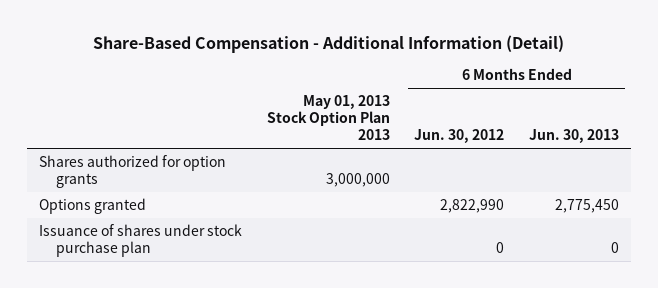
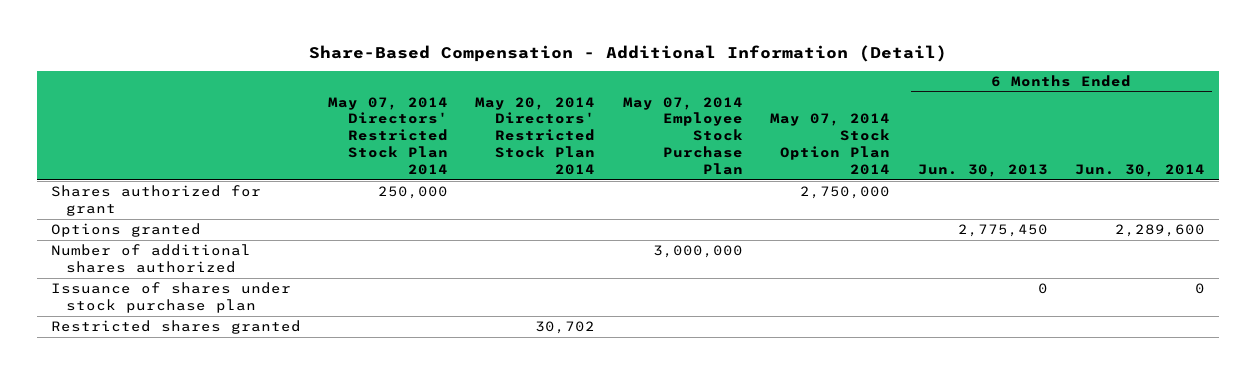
- | May 01, 2013 Stock Option Plan 2013 | 6 Months Ended Jun. 30, 2012 | 6 Months Ended Jun. 30, 2013
+ | May 07, 2014 Directors' Restricted Stock Plan 2014 | May 20, 2014 Directors' Restricted Stock Plan 2014 | May 07, 2014 Employee Stock Purchase Plan | May 07, 2014 Stock Option Plan 2014 | 6 Months Ended Jun. 30, 2013 | 6 Months Ended Jun. 30, 2014
- Shares authorized for option grants | 3,000,000 | |
+ Shares authorized for grant | 250,000 | | | 2,750,000 | |
+ Number of additional shares authorized | | | 3,000,000 | | |
+ Restricted shares granted | | 30,702 | | | |

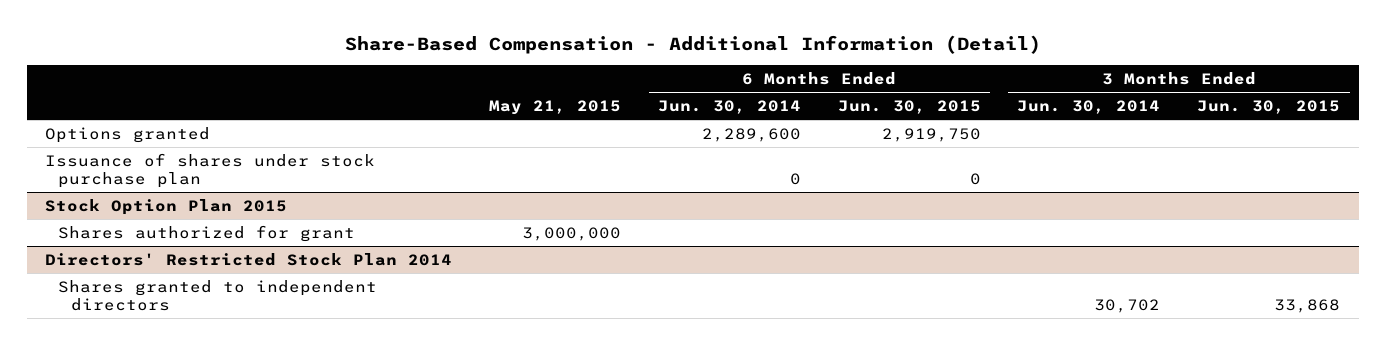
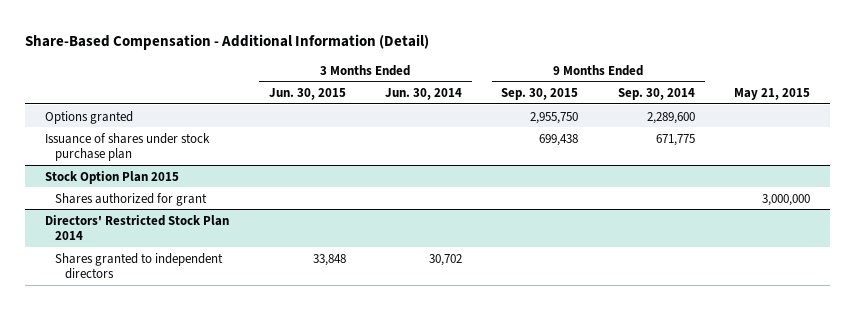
- | May 21, 2015 | 6 Months Ended Jun. 30, 2014 | 6 Months Ended Jun. 30, 2015 | 3 Months Ended Jun. 30, 2014 | 3 Months Ended Jun. 30, 2015
+ | 3 Months Ended Jun. 30, 2015 | 3 Months Ended Jun. 30, 2014 | 9 Months Ended Sep. 30, 2015 | 9 Months Ended Sep. 30, 2014 | May 21, 2015
@ Directors' Restricted Stock Plan 2014
- Shares granted to independent directors | | | | 30,702 | 33,868
+ Shares granted to independent directors | 33,848 | 30,702 | | |

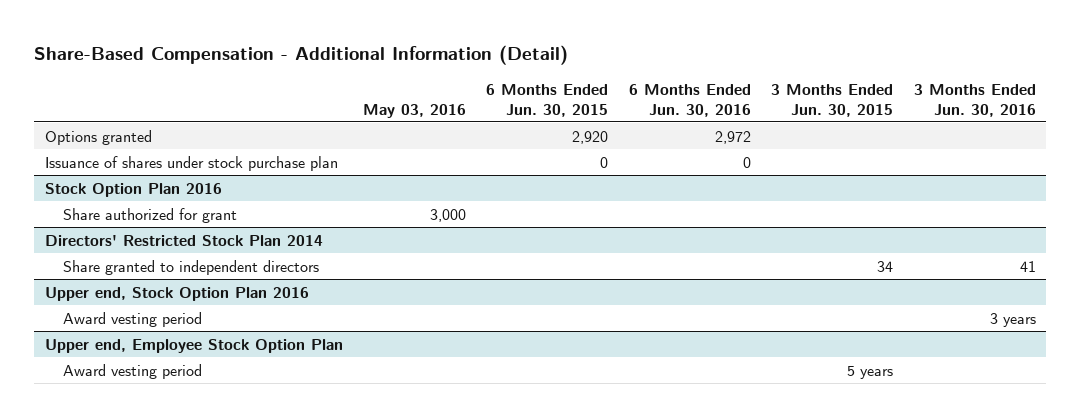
- | 3 Months Ended Jun. 30, 2015 | 3 Months Ended Jun. 30, 2014 | 9 Months Ended Sep. 30, 2015 | 9 Months Ended Sep. 30, 2014 | May 21, 2015
+ | May 03, 2016 | 6 Months Ended Jun. 30, 2015 | 6 Months Ended Jun. 30, 2016 | 3 Months Ended Jun. 30, 2015 | 3 Months Ended Jun. 30, 2016
- Stock Option Plan 2015
- Shares authorized for grant | | | | | 3,000,000
+ Stock Option Plan 2016
+ Share authorized for grant | 3,000 | | | |
@ Directors' Restricted Stock Plan 2014
- Shares granted to independent directors | 33,848 | 30,702 | | |
+ Share granted to independent directors | | | | 34 | 41
+ Upper end, Stock Option Plan 2016
+ Award vesting period | | | | | 3 years
+ Upper end, Employee Stock Option Plan
+ Award vesting period | | | | 5 years |

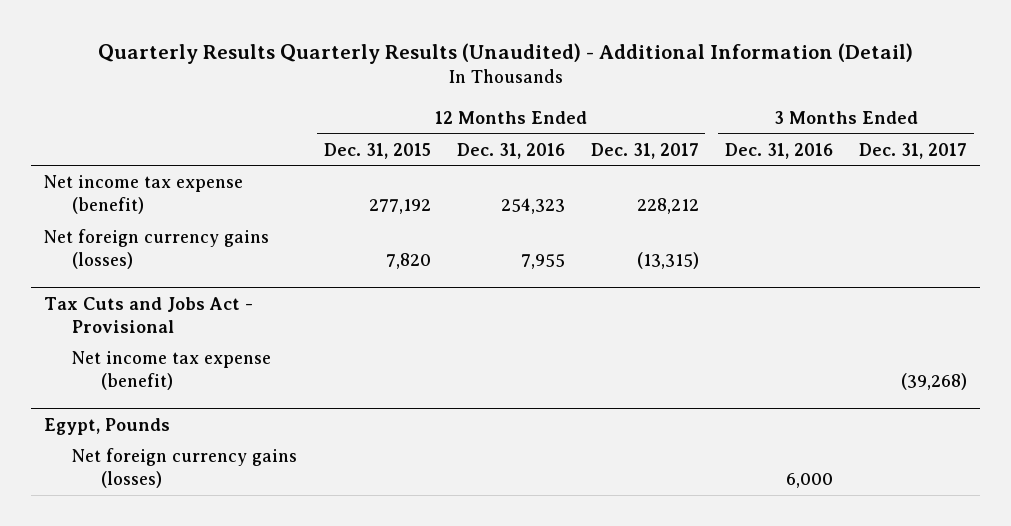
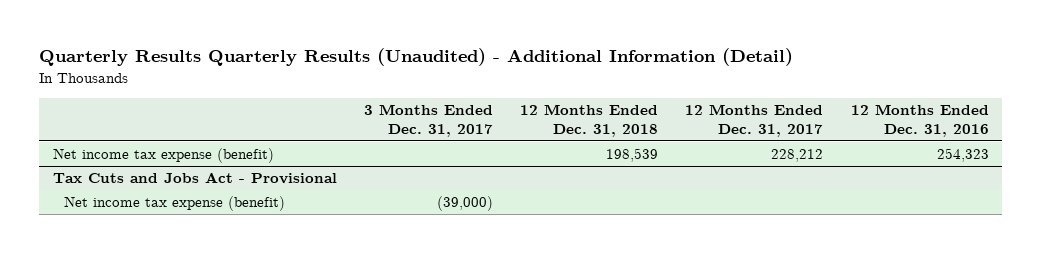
- | 12 Months Ended Dec. 31, 2015 | 12 Months Ended Dec. 31, 2016 | 12 Months Ended Dec. 31, 2017 | 3 Months Ended Dec. 31, 2016 | 3 Months Ended Dec. 31, 2017
+ | 3 Months Ended Dec. 31, 2017 | 12 Months Ended Dec. 31, 2018 | 12 Months Ended Dec. 31, 2017 | 12 Months Ended Dec. 31, 2016
- Net foreign currency gains (losses) | 7,820 | 7,955 | (13,315) | |
@ Tax Cuts and Jobs Act - Provisional
- Net income tax expense (benefit) | | | | | (39,268)
- Egypt, Pounds
- Net foreign currency gains (losses) | | | | 6,000 |
@ Tax Cuts and Jobs Act - Provisional
+ Net income tax expense (benefit) | (39,000) | | |

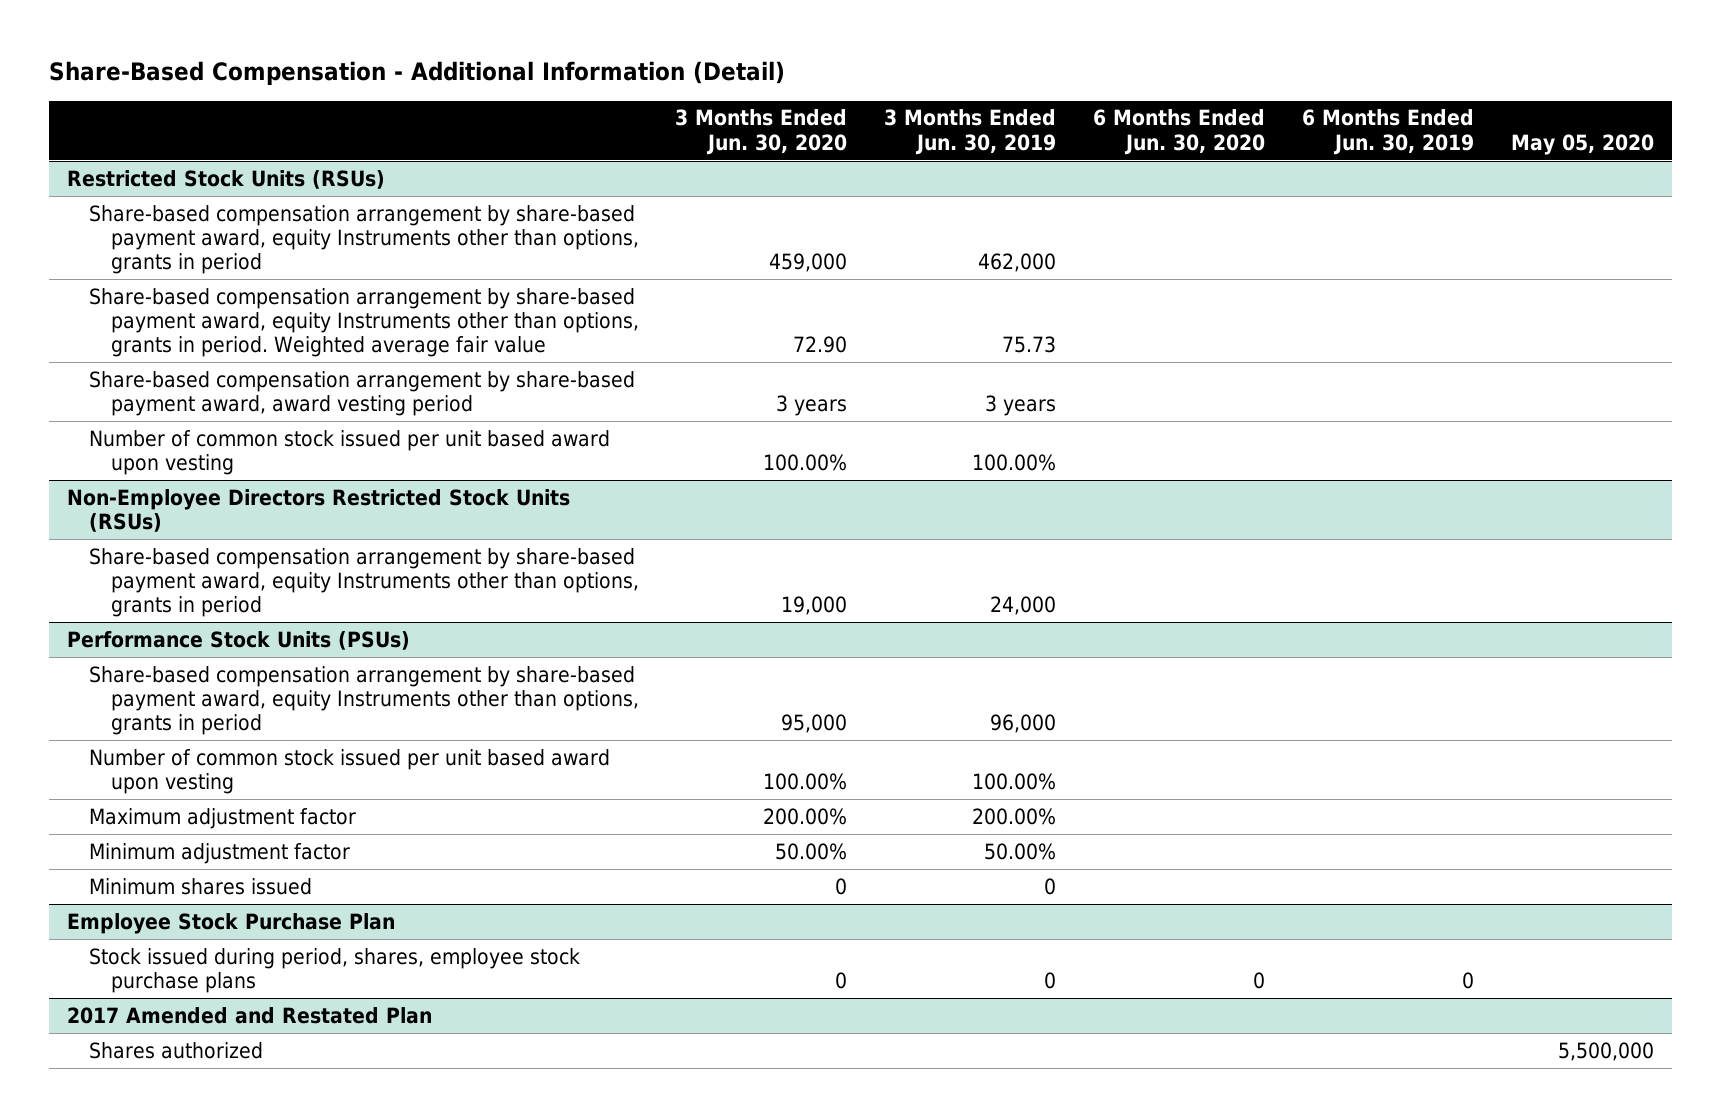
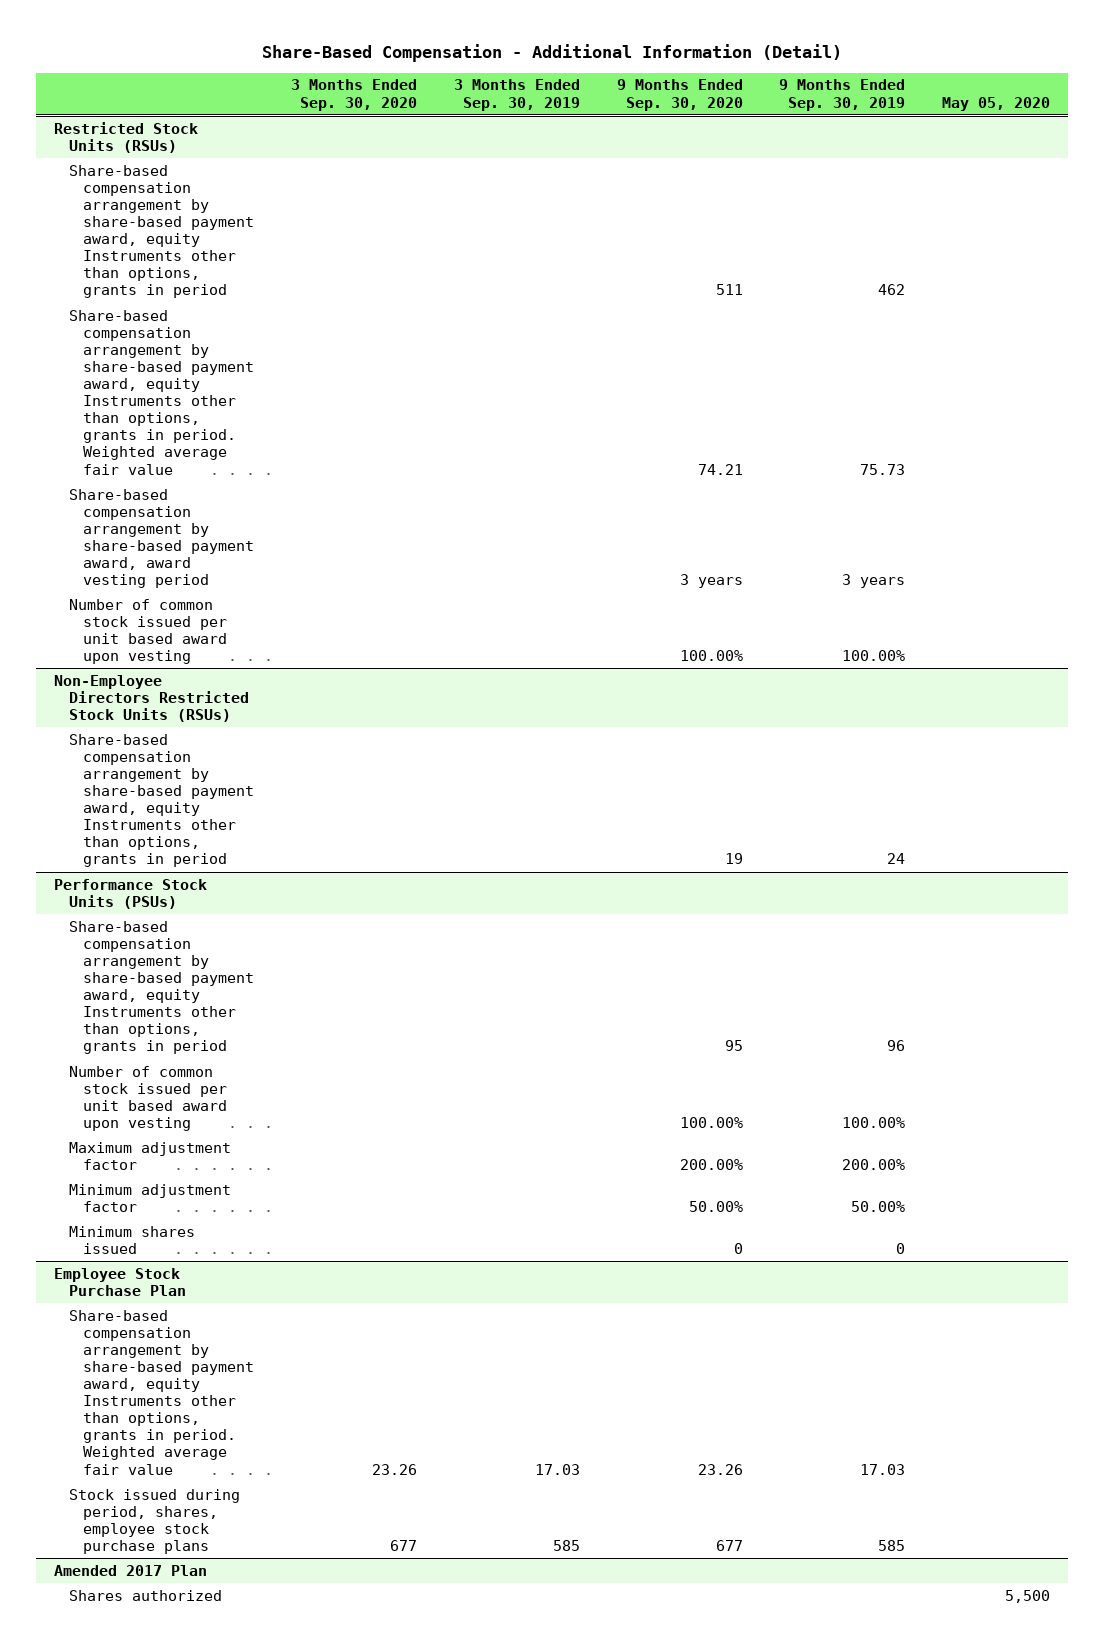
- | 3 Months Ended Jun. 30, 2020 | 3 Months Ended Jun. 30, 2019 | 6 Months Ended Jun. 30, 2020 | 6 Months Ended Jun. 30, 2019 | May 05, 2020
+ | 3 Months Ended Sep. 30, 2020 | 3 Months Ended Sep. 30, 2019 | 9 Months Ended Sep. 30, 2020 | 9 Months Ended Sep. 30, 2019 | May 05, 2020
@ Employee Stock Purchase Plan
+ Share-based compensation arrangement by share-based payment award, equity Instruments other than options, grants in period. Weighted average fair value | 23.26 | 17.03 | 23.26 | 17.03 |
- 2017 Amended and Restated Plan
- Shares authorized | | | | | 5,500,000
+ Amended 2017 Plan
+ Shares authorized | | | | | 5,500

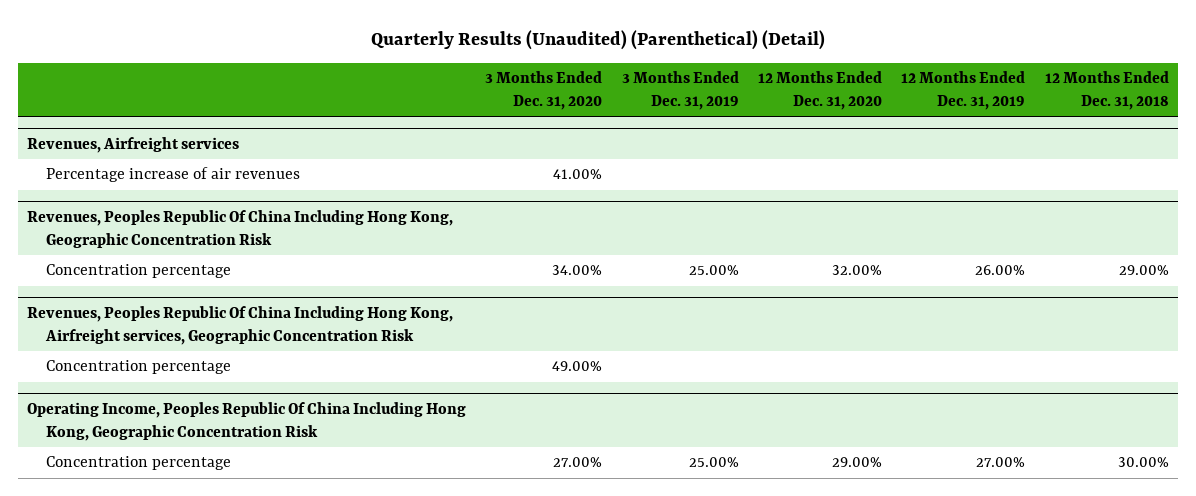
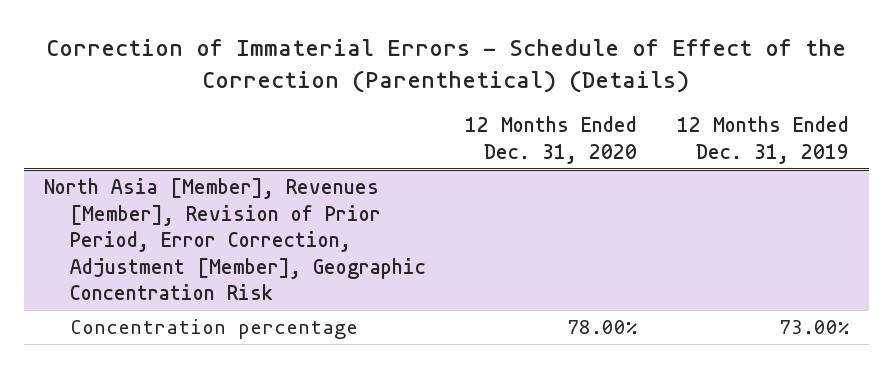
- Quarterly Results (Unaudited) (Parenthetical) (Detail)
+ Correction of Immaterial Errors - Schedule of Effect of the Correction (Parenthetical) (Details)
- | 3 Months Ended Dec. 31, 2020 | 3 Months Ended Dec. 31, 2019 | 12 Months Ended Dec. 31, 2020 | 12 Months Ended Dec. 31, 2019 | 12 Months Ended Dec. 31, 2018
+ | 12 Months Ended Dec. 31, 2020 | 12 Months Ended Dec. 31, 2019
- Revenues, Airfreight services
- Percentage increase of air revenues | 41.00% | | | |
- Revenues, Peoples Republic Of China Including Hong Kong, Geographic Concentration Risk
- Concentration percentage | 34.00% | 25.00% | 32.00% | 26.00% | 29.00%
- Revenues, Peoples Republic Of China Including Hong Kong, Airfreight services, Geographic Concentration Risk
- Concentration percentage | 49.00% | | | |
- Operating Income, Peoples Republic Of China Including Hong Kong, Geographic Concentration Risk
- Concentration percentage | 27.00% | 25.00% | 29.00% | 27.00% | 30.00%
+ North Asia [Member], Revenues [Member], Revision of Prior Period, Error Correction, Adjustment [Member], Geographic Concentration Risk
+ Concentration percentage | 78.00% | 73.00%

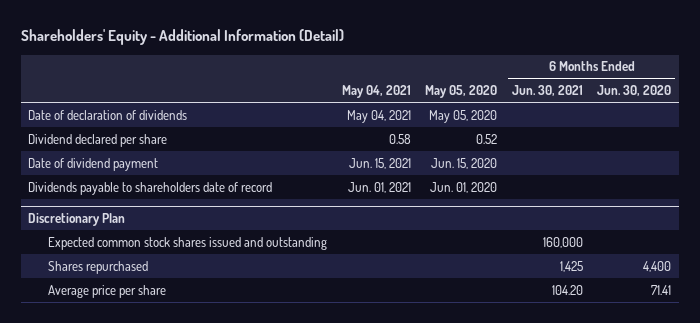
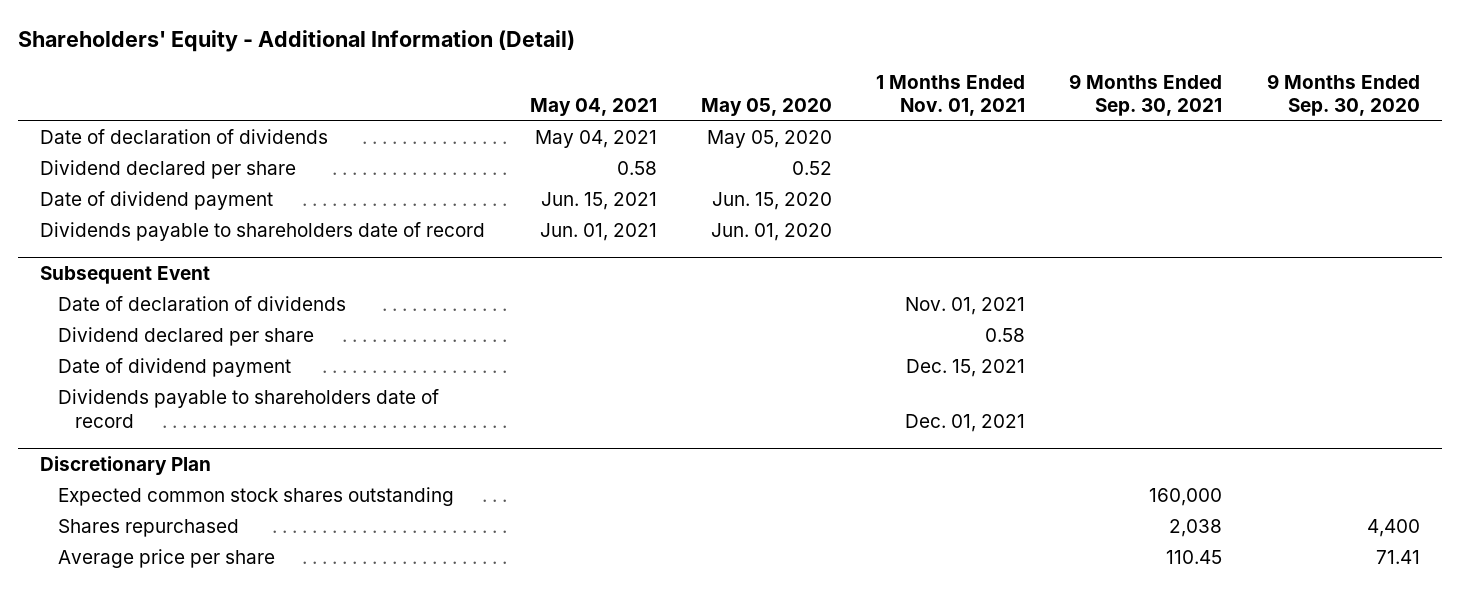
- | May 04, 2021 | May 05, 2020 | 6 Months Ended Jun. 30, 2021 | 6 Months Ended Jun. 30, 2020
+ | May 04, 2021 | May 05, 2020 | 1 Months Ended Nov. 01, 2021 | 9 Months Ended Sep. 30, 2021 | 9 Months Ended Sep. 30, 2020
+ Subsequent Event
+ Date of declaration of dividends | | | Nov. 01, 2021 | |
+ Dividend declared per share | | | 0.58 | |
+ Date of dividend payment | | | Dec. 15, 2021 | |
+ Dividends payable to shareholders date of record | | | Dec. 01, 2021 | |
@ Discretionary Plan
- Expected common stock shares issued and outstanding | | | 160,000 |
+ Expected common stock shares outstanding | | | | 160,000 |

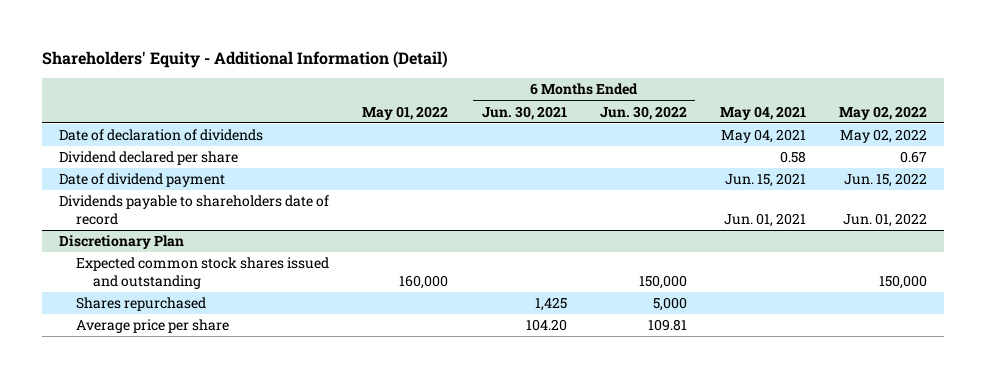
- | May 04, 2021 | May 05, 2020 | 1 Months Ended Nov. 01, 2021 | 9 Months Ended Sep. 30, 2021 | 9 Months Ended Sep. 30, 2020
+ | May 01, 2022 | 6 Months Ended Jun. 30, 2021 | 6 Months Ended Jun. 30, 2022 | May 04, 2021 | May 02, 2022
- Subsequent Event
- Date of declaration of dividends | | | Nov. 01, 2021 | |
- Dividend declared per share | | | 0.58 | |
- Date of dividend payment | | | Dec. 15, 2021 | |
- Dividends payable to shareholders date of record | | | Dec. 01, 2021 | |
@ Discretionary Plan
- Expected common stock shares outstanding | | | | 160,000 |
+ Expected common stock shares issued and outstanding | 160,000 | | 150,000 | | 150,000

